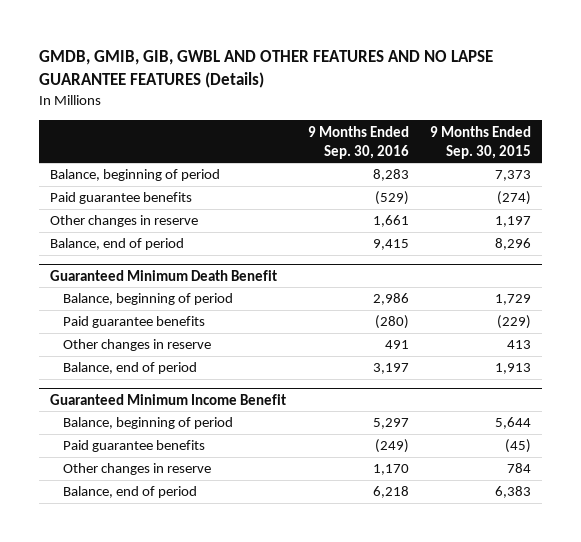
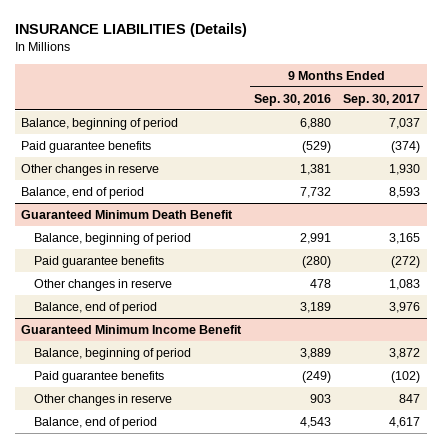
- GMDB, GMIB, GIB, GWBL AND OTHER FEATURES AND NO LAPSE GUARANTEE FEATURES (Details)
+ INSURANCE LIABILITIES (Details)
- | 9 Months Ended Sep. 30, 2016 | 9 Months Ended Sep. 30, 2015
+ | 9 Months Ended Sep. 30, 2016 | 9 Months Ended Sep. 30, 2017
- Balance, beginning of period | 8,283 | 7,373
+ Balance, beginning of period | 6,880 | 7,037
- Other changes in reserve | 1,661 | 1,197
- Balance, end of period | 9,415 | 8,296
+ Other changes in reserve | 1,381 | 1,930
+ Balance, end of period | 7,732 | 8,593
@ Guaranteed Minimum Death Benefit
- Balance, beginning of period | 2,986 | 1,729
+ Balance, beginning of period | 2,991 | 3,165
- Other changes in reserve | 491 | 413
- Balance, end of period | 3,197 | 1,913
+ Other changes in reserve | 478 | 1,083
+ Balance, end of period | 3,189 | 3,976
@ Guaranteed Minimum Income Benefit
- Balance, beginning of period | 5,297 | 5,644
+ Balance, beginning of period | 3,889 | 3,872
- Other changes in reserve | 1,170 | 784
- Balance, end of period | 6,218 | 6,383
+ Other changes in reserve | 903 | 847
+ Balance, end of period | 4,543 | 4,617

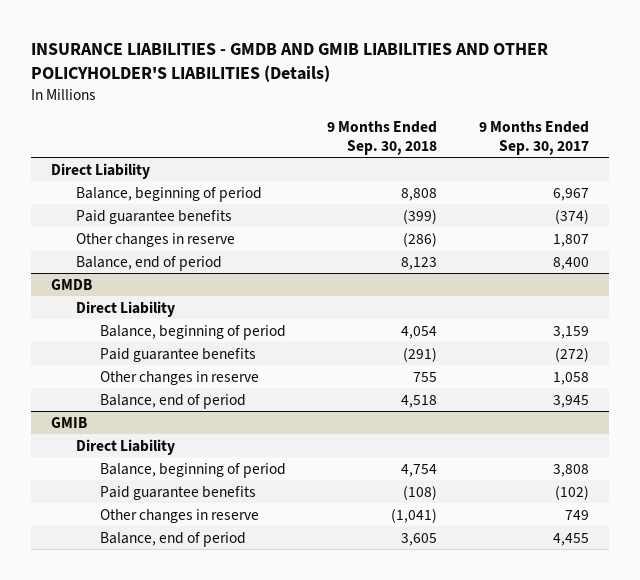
- INSURANCE LIABILITIES (Details)
+ INSURANCE LIABILITIES - GMDB AND GMIB LIABILITIES AND OTHER POLICYHOLDER'S LIABILITIES (Details)
- | 9 Months Ended Sep. 30, 2016 | 9 Months Ended Sep. 30, 2017
+ | 9 Months Ended Sep. 30, 2018 | 9 Months Ended Sep. 30, 2017
- Balance, beginning of period | 6,880 | 7,037
+ Direct Liability
+ Balance, beginning of period | 8,808 | 6,967
- Other changes in reserve | 1,381 | 1,930
- Balance, end of period | 7,732 | 8,593
- Guaranteed Minimum Death Benefit
- Balance, beginning of period | 2,991 | 3,165
+ Other changes in reserve | (286) | 1,807
+ Balance, end of period | 8,123 | 8,400
+ GMDB
+ Direct Liability
+ Balance, beginning of period | 4,054 | 3,159
- Other changes in reserve | 478 | 1,083
- Balance, end of period | 3,189 | 3,976
- Guaranteed Minimum Income Benefit
- Balance, beginning of period | 3,889 | 3,872
+ Other changes in reserve | 755 | 1,058
+ Balance, end of period | 4,518 | 3,945
+ GMIB
+ Direct Liability
+ Balance, beginning of period | 4,754 | 3,808
- Other changes in reserve | 903 | 847
- Balance, end of period | 4,543 | 4,617
+ Other changes in reserve | (1,041) | 749
+ Balance, end of period | 3,605 | 4,455

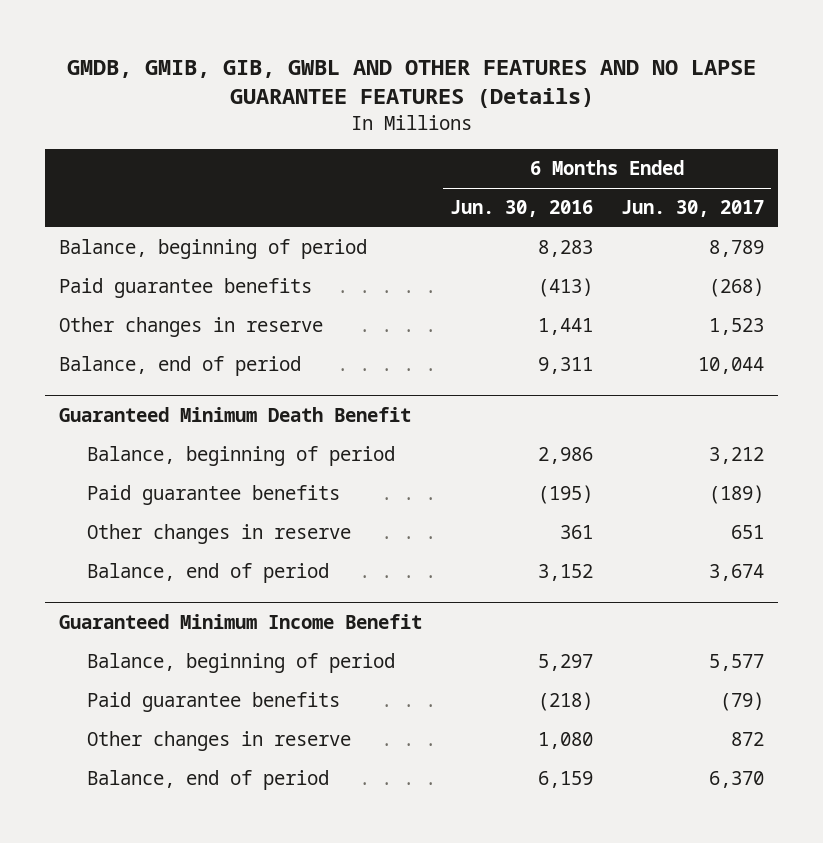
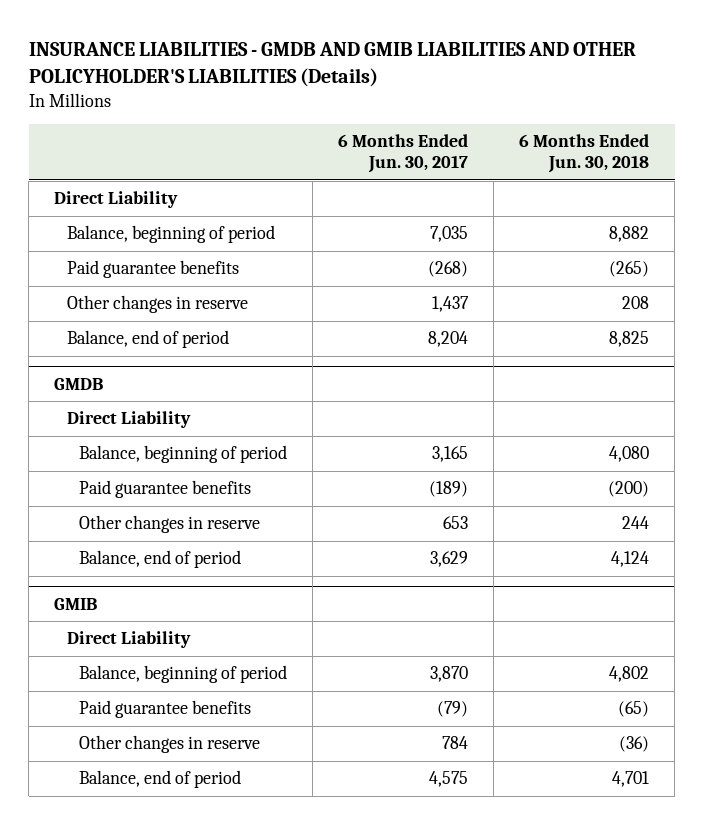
- GMDB, GMIB, GIB, GWBL AND OTHER FEATURES AND NO LAPSE GUARANTEE FEATURES (Details)
+ INSURANCE LIABILITIES - GMDB AND GMIB LIABILITIES AND OTHER POLICYHOLDER'S LIABILITIES (Details)
- | 6 Months Ended Jun. 30, 2016 | 6 Months Ended Jun. 30, 2017
+ | 6 Months Ended Jun. 30, 2017 | 6 Months Ended Jun. 30, 2018
- Balance, beginning of period | 8,283 | 8,789
+ Direct Liability
+ Balance, beginning of period | 7,035 | 8,882
- Other changes in reserve | 1,441 | 1,523
- Balance, end of period | 9,311 | 10,044
- Guaranteed Minimum Death Benefit
- Balance, beginning of period | 2,986 | 3,212
+ Other changes in reserve | 1,437 | 208
+ Balance, end of period | 8,204 | 8,825
+ GMDB
+ Direct Liability
+ Balance, beginning of period | 3,165 | 4,080
- Other changes in reserve | 361 | 651
- Balance, end of period | 3,152 | 3,674
- Guaranteed Minimum Income Benefit
- Balance, beginning of period | 5,297 | 5,577
+ Other changes in reserve | 653 | 244
+ Balance, end of period | 3,629 | 4,124
+ GMIB
+ Direct Liability
+ Balance, beginning of period | 3,870 | 4,802
- Other changes in reserve | 1,080 | 872
- Balance, end of period | 6,159 | 6,370
+ Other changes in reserve | 784 | (36)
+ Balance, end of period | 4,575 | 4,701

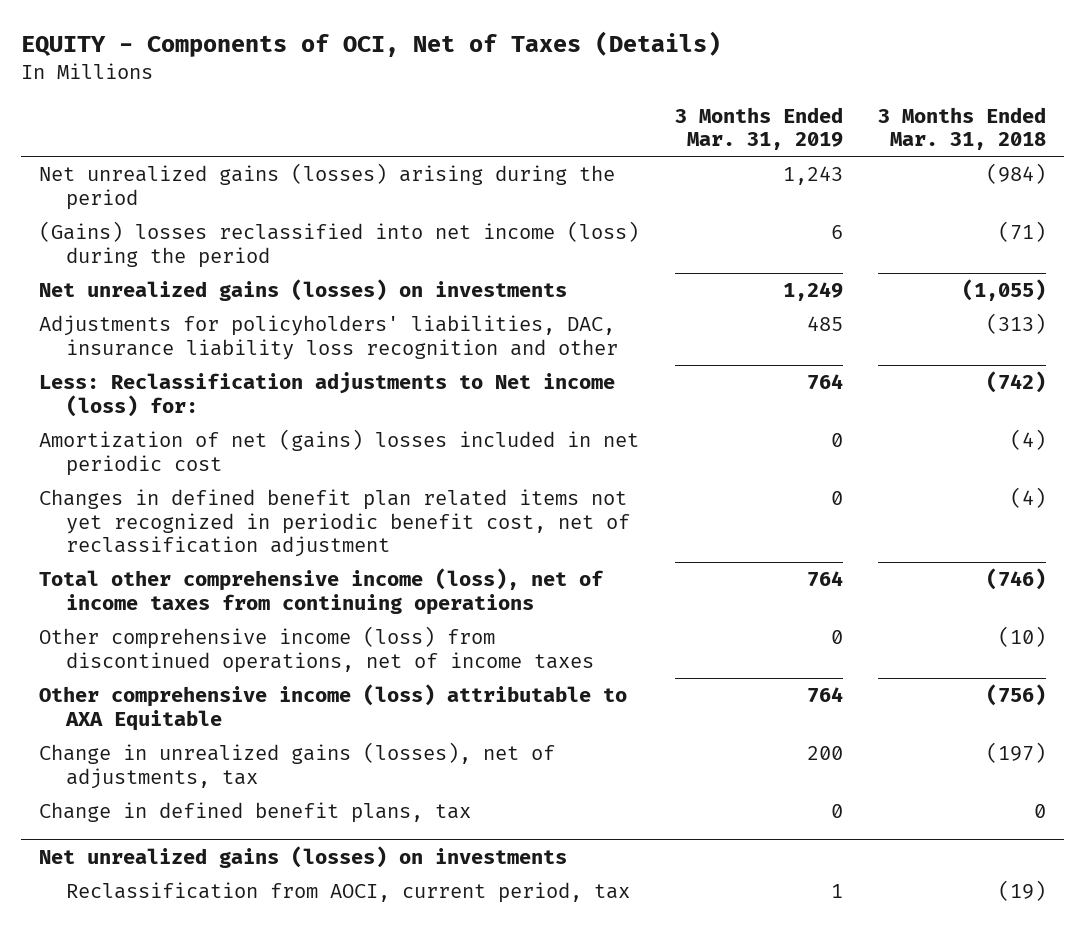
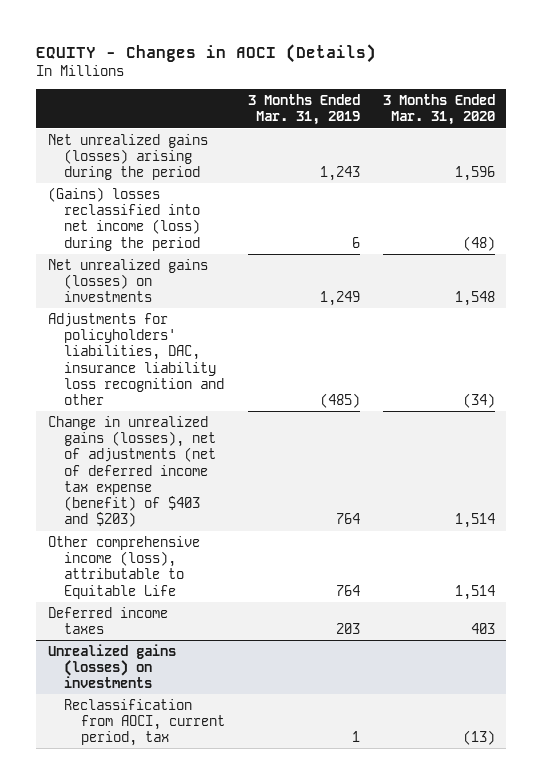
- EQUITY - Components of OCI, Net of Taxes (Details)
+ EQUITY - Changes in AOCI (Details)
- | 3 Months Ended Mar. 31, 2019 | 3 Months Ended Mar. 31, 2018
+ | 3 Months Ended Mar. 31, 2019 | 3 Months Ended Mar. 31, 2020
- Adjustments for policyholders' liabilities, DAC, insurance liability loss recognition and other | 485 | (313)
- Less: Reclassification adjustments to Net income (loss) for: | 764 | (742)
- Amortization of net (gains) losses included in net periodic cost | 0 | (4)
- Changes in defined benefit plan related items not yet recognized in periodic benefit cost, net of reclassification adjustment | 0 | (4)
- Total other comprehensive income (loss), net of income taxes from continuing operations | 764 | (746)
- Other comprehensive income (loss) from discontinued operations, net of income taxes | 0 | (10)
- Other comprehensive income (loss) attributable to AXA Equitable | 764 | (756)
- Change in unrealized gains (losses), net of adjustments, tax | 200 | (197)
- Change in defined benefit plans, tax | 0 | 0
- Net unrealized gains (losses) on investments
+ Adjustments for policyholders' liabilities, DAC, insurance liability loss recognition and other | (485) | (34)
+ Change in unrealized gains (losses), net of adjustments (net of deferred income tax expense (benefit) of $403 and $203) | 764 | 1,514
+ Other comprehensive income (loss), attributable to Equitable Life | 764 | 1,514
+ Deferred income taxes | 203 | 403
+ Unrealized gains (losses) on investments

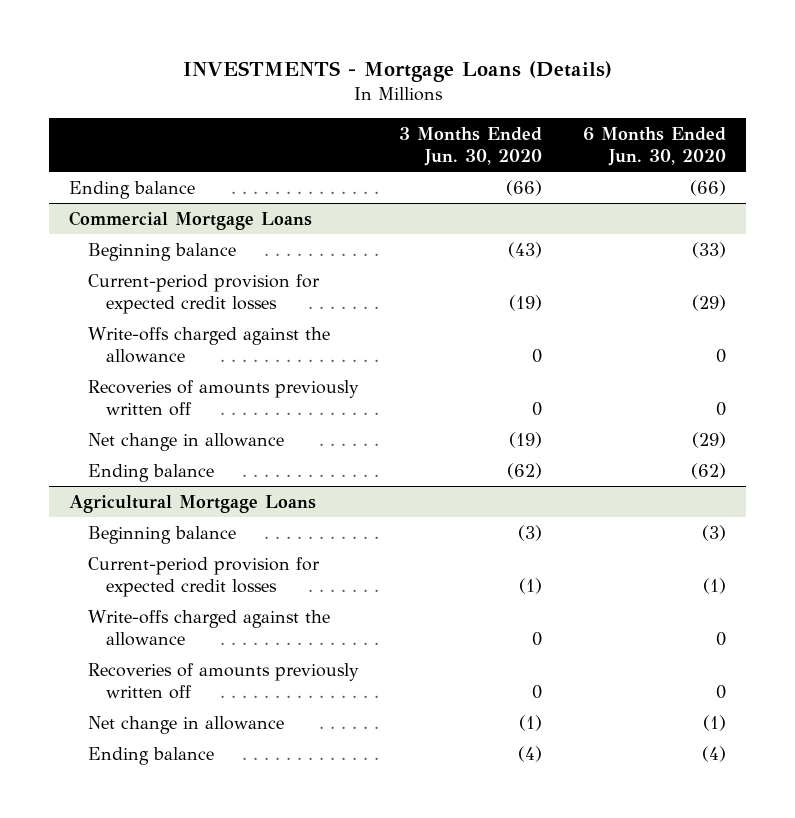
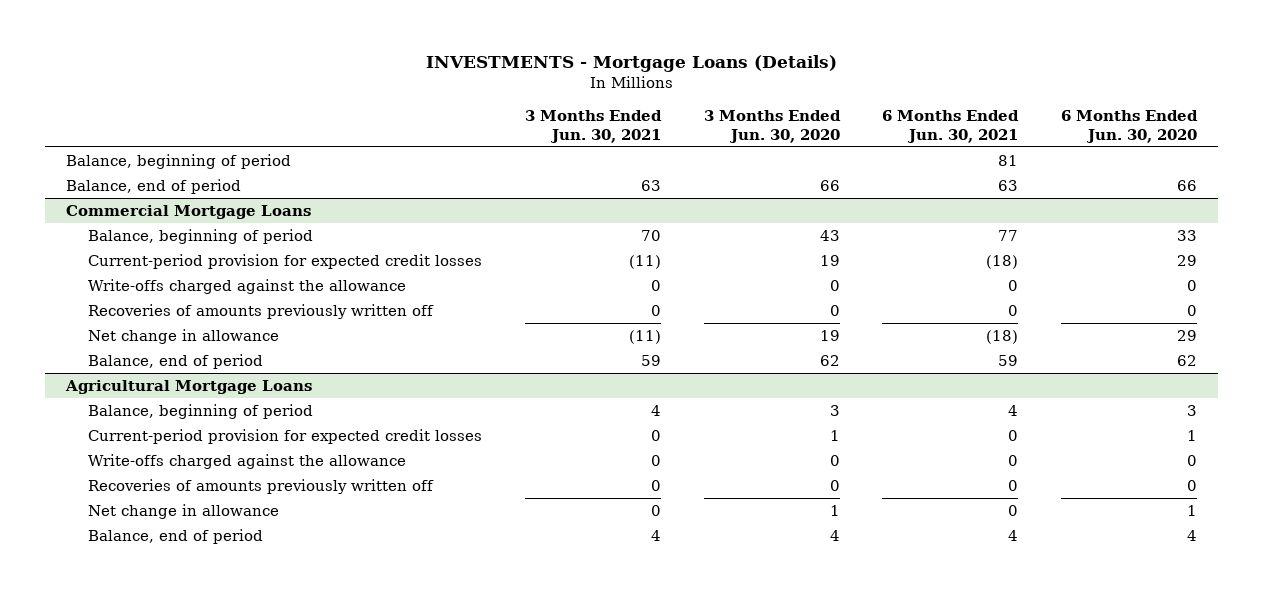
- | 3 Months Ended Jun. 30, 2020 | 6 Months Ended Jun. 30, 2020
+ | 3 Months Ended Jun. 30, 2021 | 3 Months Ended Jun. 30, 2020 | 6 Months Ended Jun. 30, 2021 | 6 Months Ended Jun. 30, 2020
- Ending balance | (66) | (66)
+ Balance, beginning of period | | | 81 |
+ Balance, end of period | 63 | 66 | 63 | 66
@ Commercial Mortgage Loans
- Beginning balance | (43) | (33)
- Current-period provision for expected credit losses | (19) | (29)
+ Balance, beginning of period | 70 | 43 | 77 | 33
+ Current-period provision for expected credit losses | (11) | 19 | (18) | 29
- Net change in allowance | (19) | (29)
- Ending balance | (62) | (62)
+ Net change in allowance | (11) | 19 | (18) | 29
+ Balance, end of period | 59 | 62 | 59 | 62
@ Agricultural Mortgage Loans
- Beginning balance | (3) | (3)
- Current-period provision for expected credit losses | (1) | (1)
+ Balance, beginning of period | 4 | 3 | 4 | 3
+ Current-period provision for expected credit losses | 0 | 1 | 0 | 1
- Net change in allowance | (1) | (1)
- Ending balance | (4) | (4)
+ Net change in allowance | 0 | 1 | 0 | 1
+ Balance, end of period | 4 | 4 | 4 | 4

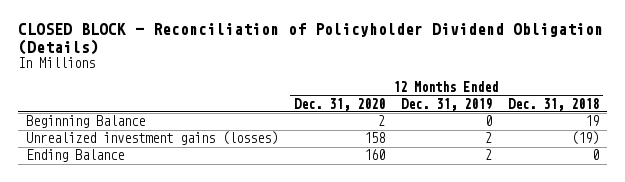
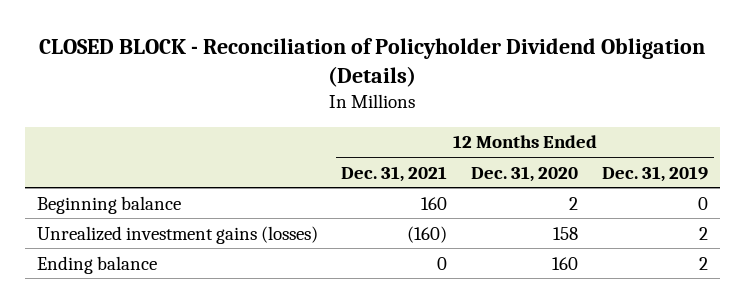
- | 12 Months Ended Dec. 31, 2020 | 12 Months Ended Dec. 31, 2019 | 12 Months Ended Dec. 31, 2018
+ | 12 Months Ended Dec. 31, 2021 | 12 Months Ended Dec. 31, 2020 | 12 Months Ended Dec. 31, 2019
- Beginning Balance | 2 | 0 | 19
+ Beginning balance | 160 | 2 | 0
- Ending Balance | 160 | 2 | 0
+ Ending balance | 0 | 160 | 2

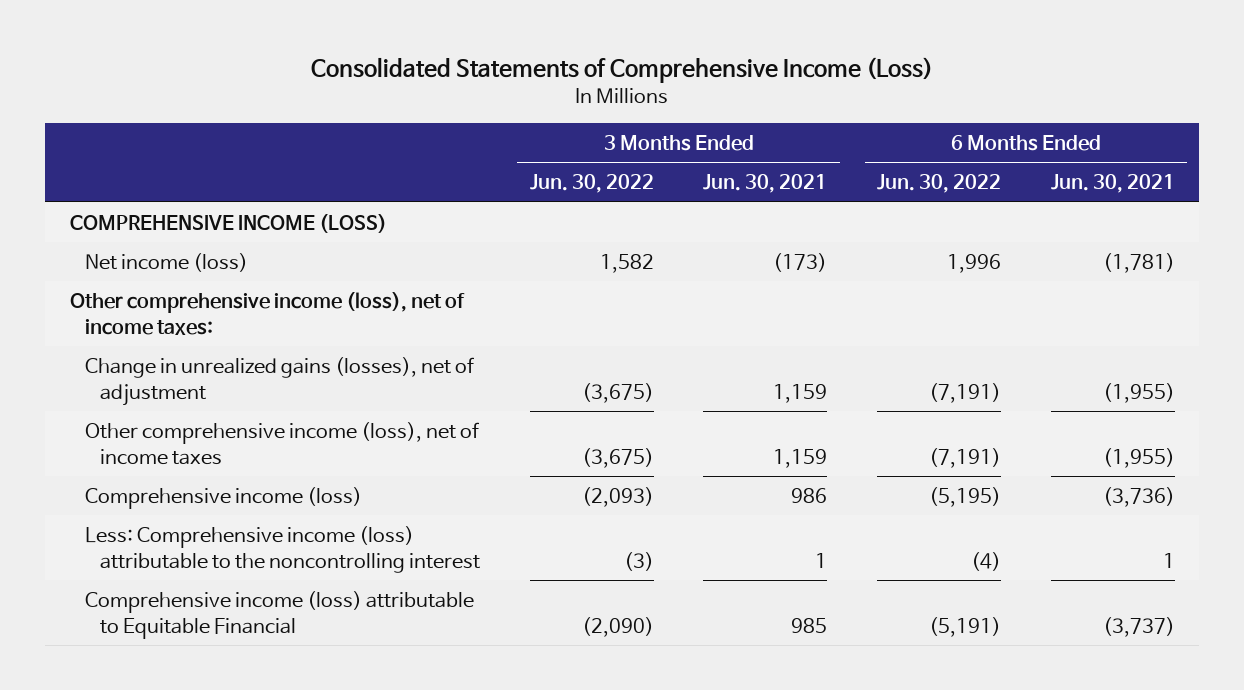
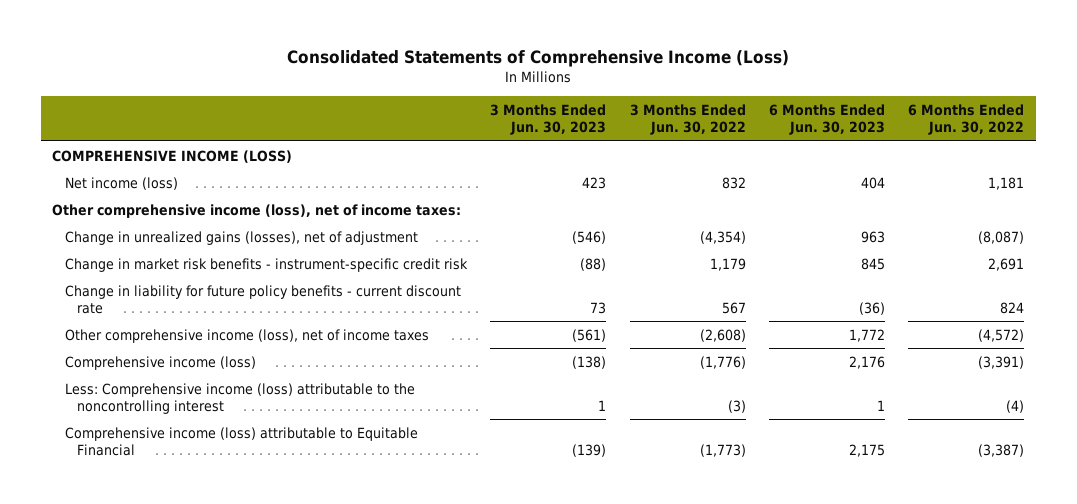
- | 3 Months Ended Jun. 30, 2022 | 3 Months Ended Jun. 30, 2021 | 6 Months Ended Jun. 30, 2022 | 6 Months Ended Jun. 30, 2021
+ | 3 Months Ended Jun. 30, 2023 | 3 Months Ended Jun. 30, 2022 | 6 Months Ended Jun. 30, 2023 | 6 Months Ended Jun. 30, 2022
- Net income (loss) | 1,582 | (173) | 1,996 | (1,781)
+ Net income (loss) | 423 | 832 | 404 | 1,181
- Change in unrealized gains (losses), net of adjustment | (3,675) | 1,159 | (7,191) | (1,955)
- Other comprehensive income (loss), net of income taxes | (3,675) | 1,159 | (7,191) | (1,955)
- Comprehensive income (loss) | (2,093) | 986 | (5,195) | (3,736)
+ Change in unrealized gains (losses), net of adjustment | (546) | (4,354) | 963 | (8,087)
+ Change in market risk benefits - instrument-specific credit risk | (88) | 1,179 | 845 | 2,691
+ Change in liability for future policy benefits - current discount rate | 73 | 567 | (36) | 824
+ Other comprehensive income (loss), net of income taxes | (561) | (2,608) | 1,772 | (4,572)
+ Comprehensive income (loss) | (138) | (1,776) | 2,176 | (3,391)
- Comprehensive income (loss) attributable to Equitable Financial | (2,090) | 985 | (5,191) | (3,737)
+ Comprehensive income (loss) attributable to Equitable Financial | (139) | (1,773) | 2,175 | (3,387)

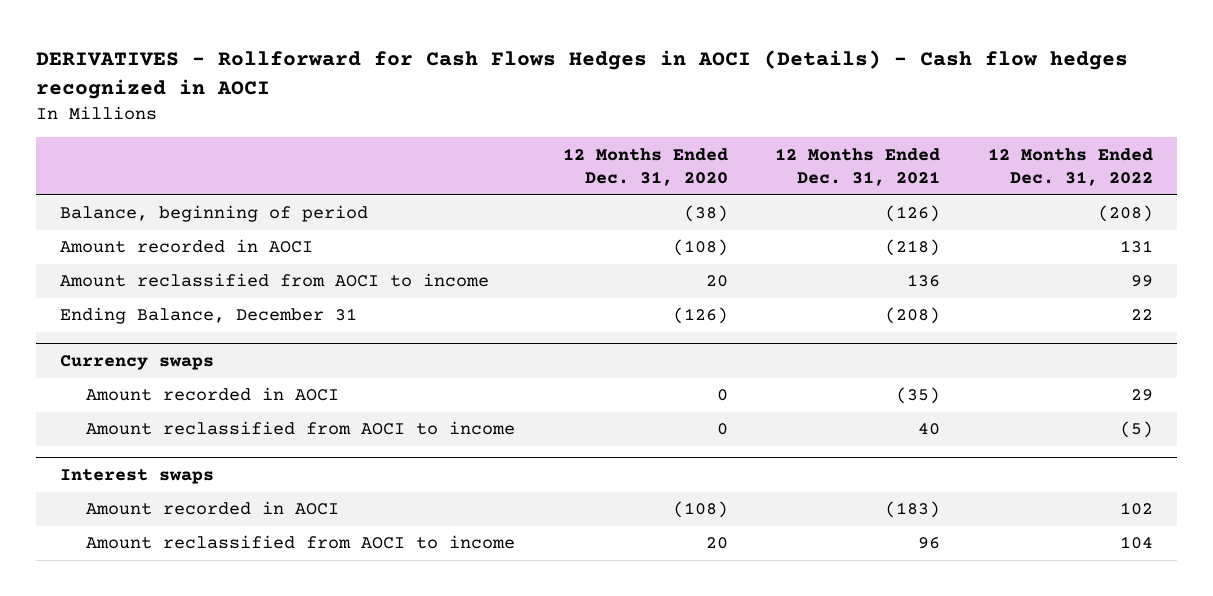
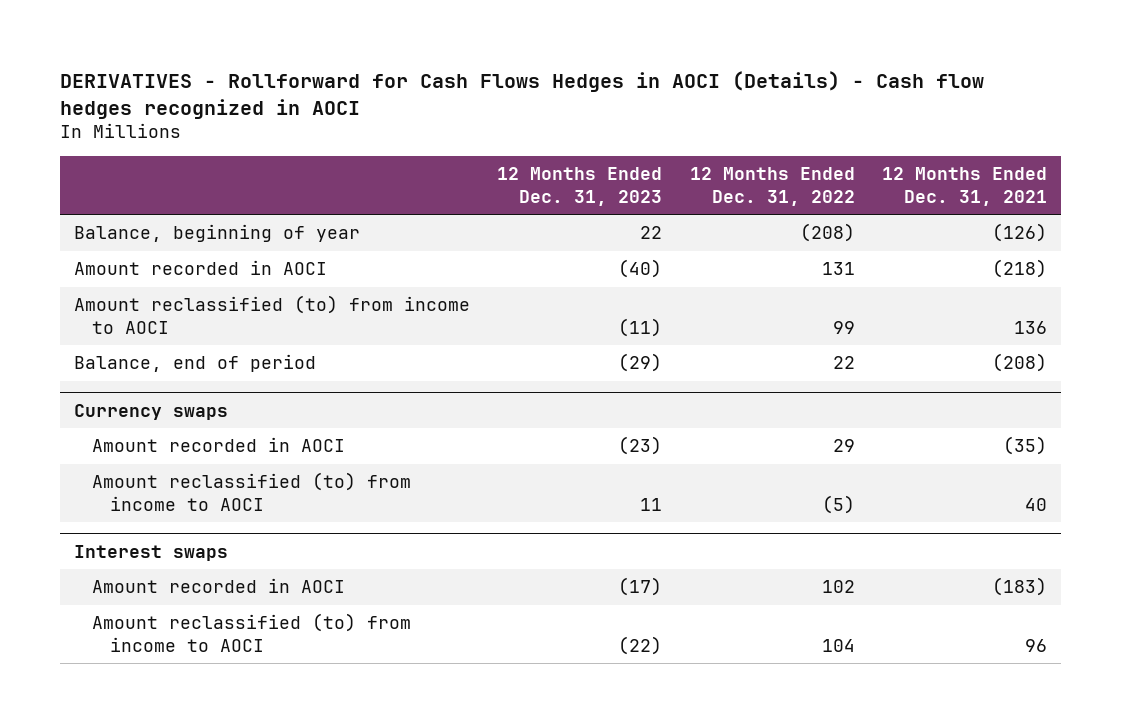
- | 12 Months Ended Dec. 31, 2020 | 12 Months Ended Dec. 31, 2021 | 12 Months Ended Dec. 31, 2022
+ | 12 Months Ended Dec. 31, 2023 | 12 Months Ended Dec. 31, 2022 | 12 Months Ended Dec. 31, 2021
- Balance, beginning of period | (38) | (126) | (208)
+ Balance, beginning of year | 22 | (208) | (126)
- Amount reclassified from AOCI to income | 20 | 136 | 99
- Ending Balance, December 31 | (126) | (208) | 22
+ Amount reclassified (to) from income to AOCI | (11) | 99 | 136
+ Balance, end of period | (29) | 22 | (208)
@ Currency swaps
- Amount reclassified from AOCI to income | 0 | 40 | (5)
+ Amount reclassified (to) from income to AOCI | 11 | (5) | 40
@ Interest swaps
- Amount reclassified from AOCI to income | 20 | 96 | 104
+ Amount reclassified (to) from income to AOCI | (22) | 104 | 96

